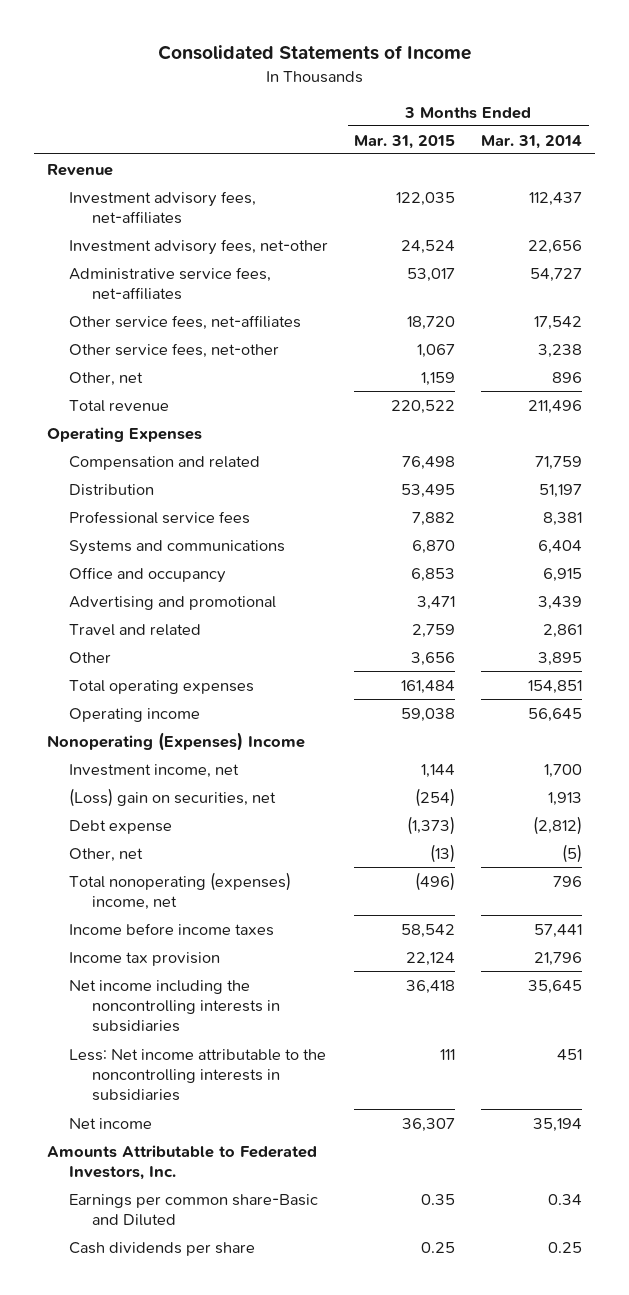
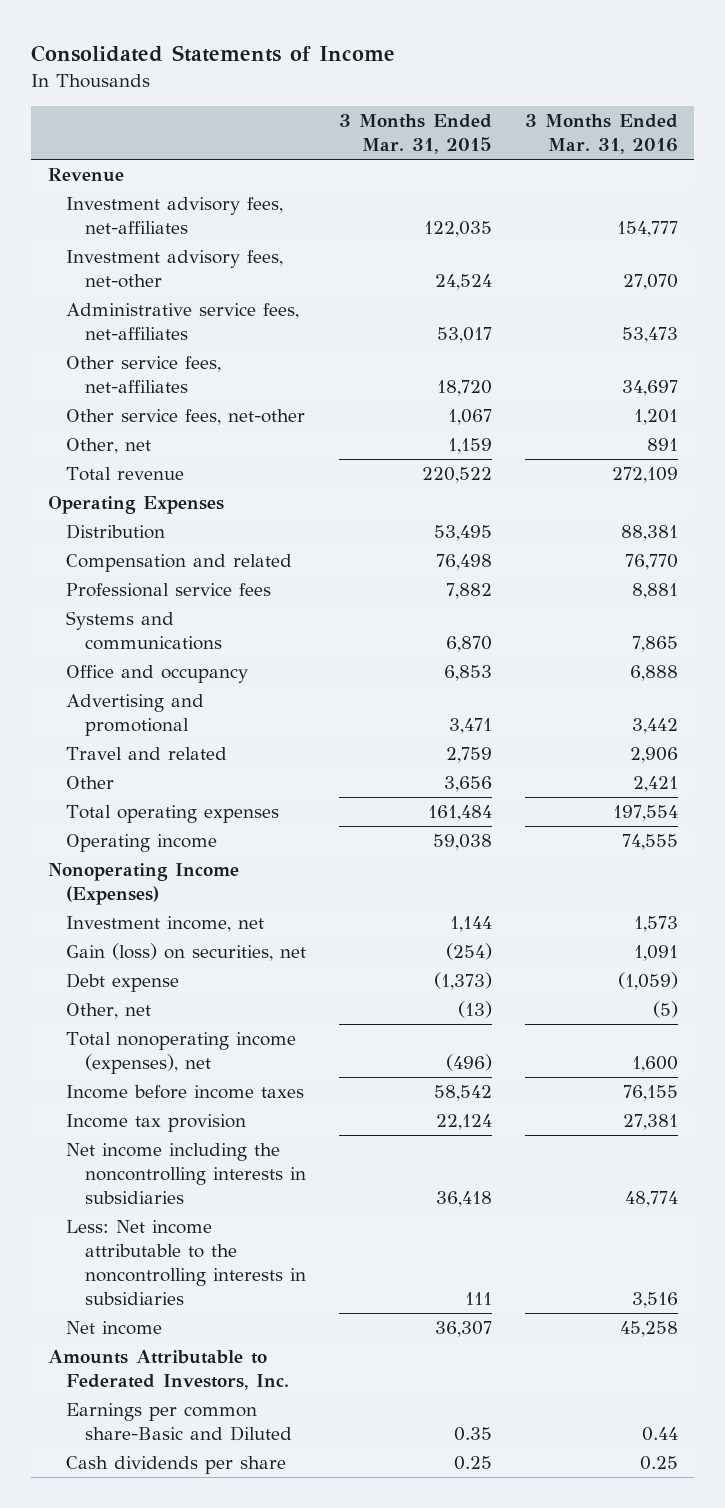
- | 3 Months Ended Mar. 31, 2015 | 3 Months Ended Mar. 31, 2014
+ | 3 Months Ended Mar. 31, 2015 | 3 Months Ended Mar. 31, 2016
moved down: Compensation and related | 76,498 | 76,770
- Nonoperating (Expenses) Income
+ Nonoperating Income (Expenses)
- (Loss) gain on securities, net | (254) | 1,913
+ Gain (loss) on securities, net | (254) | 1,091
- Total nonoperating (expenses) income, net | (496) | 796
+ Total nonoperating income (expenses), net | (496) | 1,600

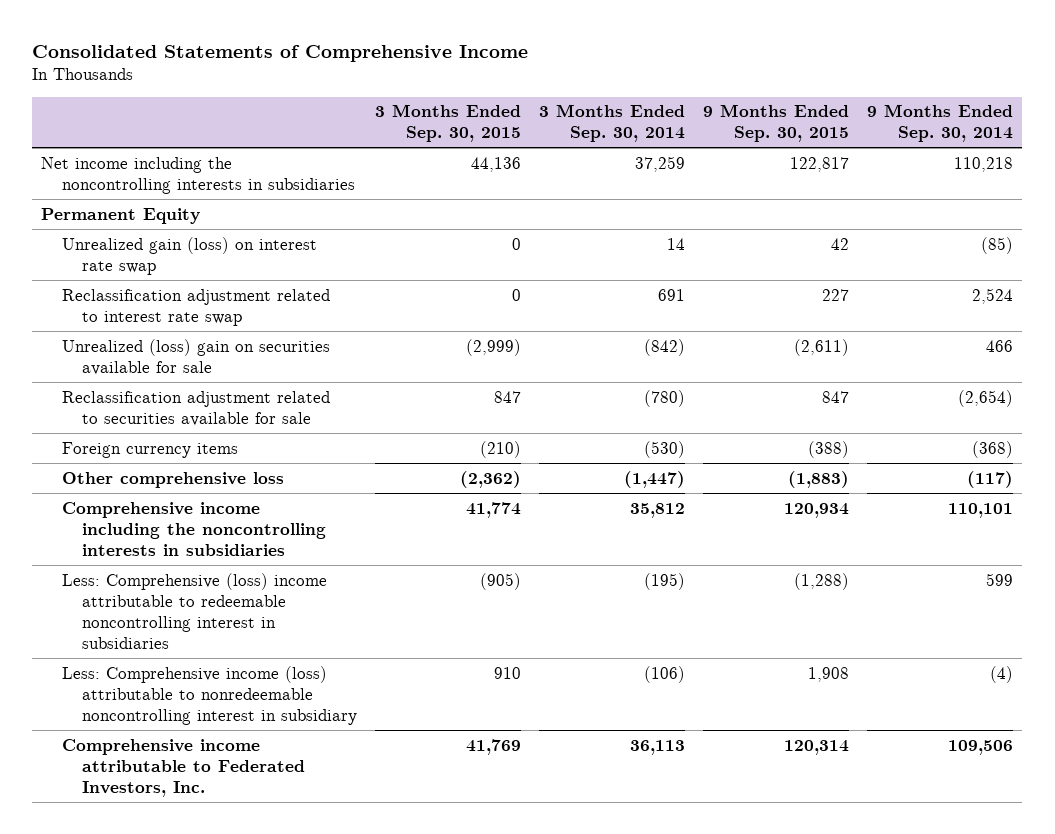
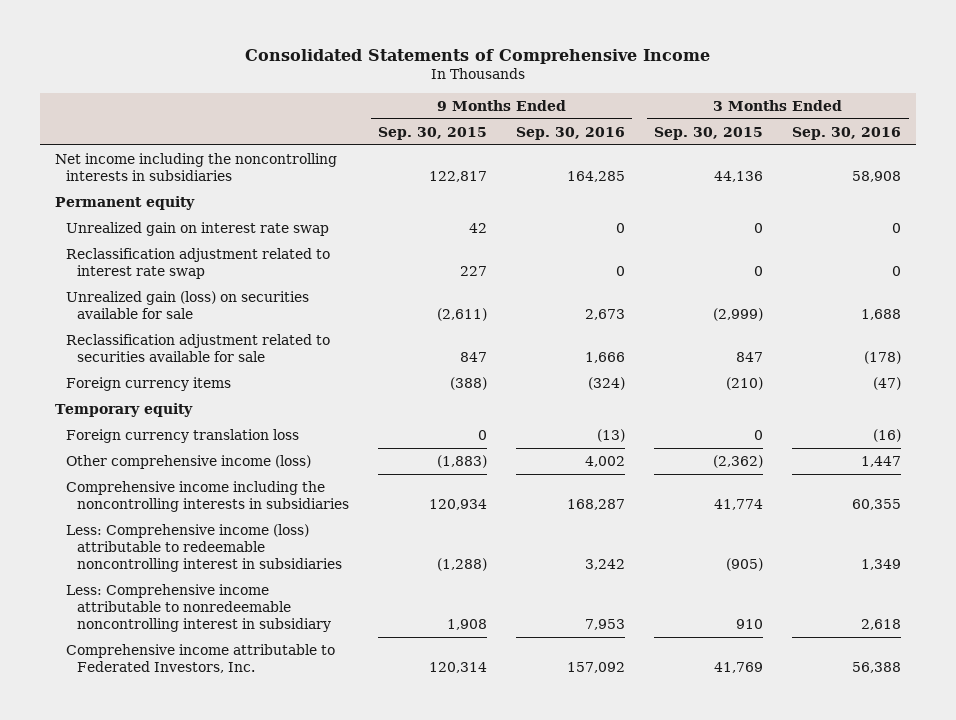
- | 3 Months Ended Sep. 30, 2015 | 3 Months Ended Sep. 30, 2014 | 9 Months Ended Sep. 30, 2015 | 9 Months Ended Sep. 30, 2014
+ | 9 Months Ended Sep. 30, 2015 | 9 Months Ended Sep. 30, 2016 | 3 Months Ended Sep. 30, 2015 | 3 Months Ended Sep. 30, 2016
- Permanent Equity
- Unrealized gain (loss) on interest rate swap | 0 | 14 | 42 | (85)
+ Permanent equity
+ Unrealized gain on interest rate swap | 42 | 0 | 0 | 0
- Unrealized (loss) gain on securities available for sale | (2,999) | (842) | (2,611) | 466
+ Unrealized gain (loss) on securities available for sale | (2,611) | 2,673 | (2,999) | 1,688
- Other comprehensive loss | (2,362) | (1,447) | (1,883) | (117)
+ Temporary equity
+ Foreign currency translation loss | 0 | (13) | 0 | (16)
+ Other comprehensive income (loss) | (1,883) | 4,002 | (2,362) | 1,447
- Less: Comprehensive (loss) income attributable to redeemable noncontrolling interest in subsidiaries | (905) | (195) | (1,288) | 599
- Less: Comprehensive income (loss) attributable to nonredeemable noncontrolling interest in subsidiary | 910 | (106) | 1,908 | (4)
+ Less: Comprehensive income (loss) attributable to redeemable noncontrolling interest in subsidiaries | (1,288) | 3,242 | (905) | 1,349
+ Less: Comprehensive income attributable to nonredeemable noncontrolling interest in subsidiary | 1,908 | 7,953 | 910 | 2,618

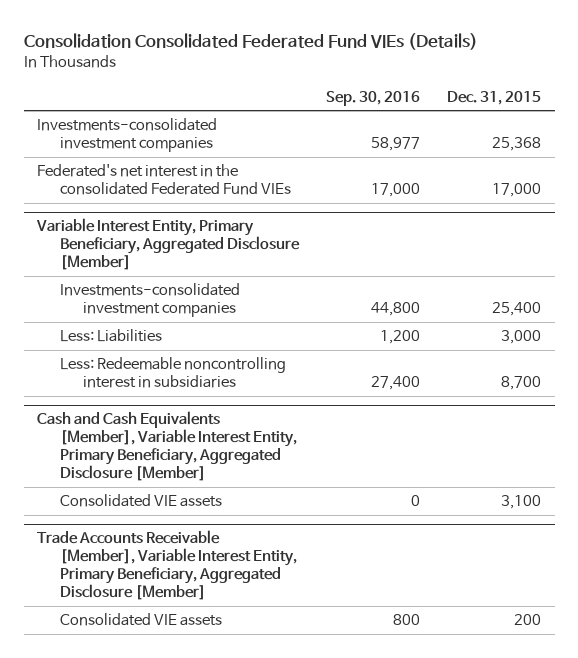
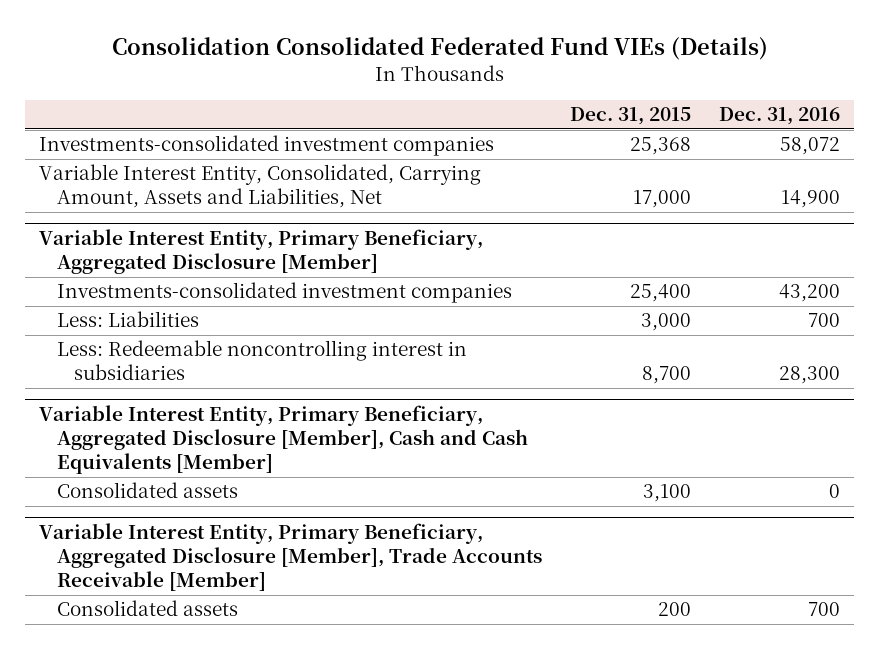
- | Sep. 30, 2016 | Dec. 31, 2015
+ | Dec. 31, 2015 | Dec. 31, 2016
- Federated's net interest in the consolidated Federated Fund VIEs | 17,000 | 17,000
+ Variable Interest Entity, Consolidated, Carrying Amount, Assets and Liabilities, Net | 17,000 | 14,900
- Cash and Cash Equivalents [Member], Variable Interest Entity, Primary Beneficiary, Aggregated Disclosure [Member]
- Consolidated VIE assets | 0 | 3,100
- Trade Accounts Receivable [Member], Variable Interest Entity, Primary Beneficiary, Aggregated Disclosure [Member]
- Consolidated VIE assets | 800 | 200
+ Variable Interest Entity, Primary Beneficiary, Aggregated Disclosure [Member], Cash and Cash Equivalents [Member]
+ Consolidated assets | 3,100 | 0
+ Variable Interest Entity, Primary Beneficiary, Aggregated Disclosure [Member], Trade Accounts Receivable [Member]
+ Consolidated assets | 200 | 700

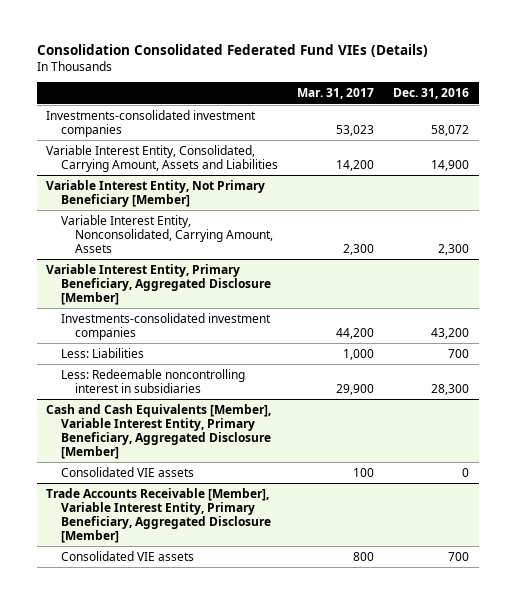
- | Dec. 31, 2015 | Dec. 31, 2016
+ | Mar. 31, 2017 | Dec. 31, 2016
- Variable Interest Entity, Consolidated, Carrying Amount, Assets and Liabilities, Net | 17,000 | 14,900
+ Variable Interest Entity, Consolidated, Carrying Amount, Assets and Liabilities | 14,200 | 14,900
+ Variable Interest Entity, Not Primary Beneficiary [Member]
+ Variable Interest Entity, Nonconsolidated, Carrying Amount, Assets | 2,300 | 2,300
- Variable Interest Entity, Primary Beneficiary, Aggregated Disclosure [Member], Cash and Cash Equivalents [Member]
- Consolidated assets | 3,100 | 0
- Variable Interest Entity, Primary Beneficiary, Aggregated Disclosure [Member], Trade Accounts Receivable [Member]
- Consolidated assets | 200 | 700
+ Cash and Cash Equivalents [Member], Variable Interest Entity, Primary Beneficiary, Aggregated Disclosure [Member]
+ Consolidated VIE assets | 100 | 0
+ Trade Accounts Receivable [Member], Variable Interest Entity, Primary Beneficiary, Aggregated Disclosure [Member]
+ Consolidated VIE assets | 800 | 700

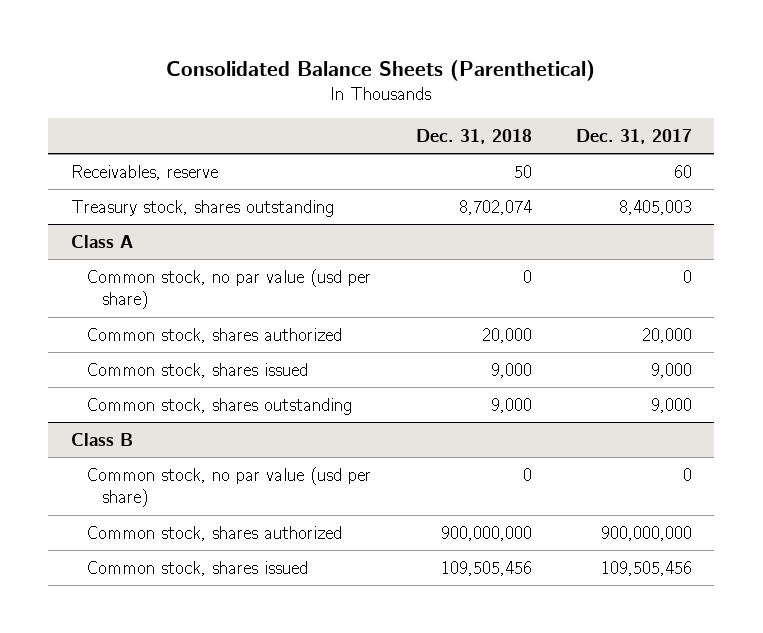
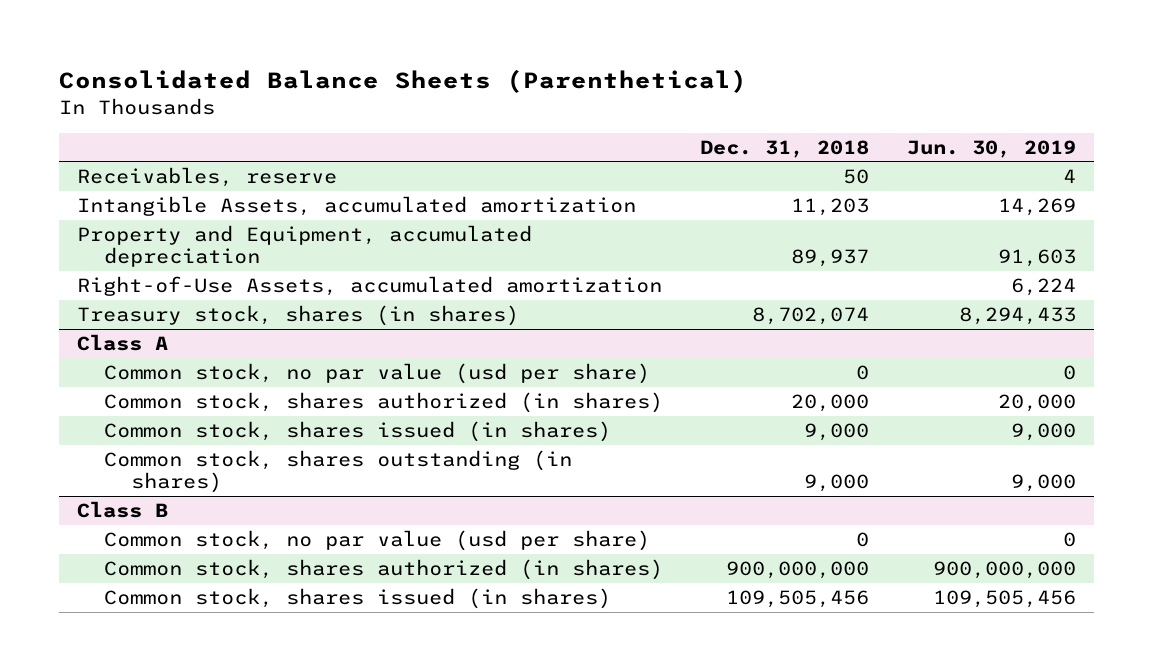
- | Dec. 31, 2018 | Dec. 31, 2017
+ | Dec. 31, 2018 | Jun. 30, 2019
- Treasury stock, shares outstanding | 8,702,074 | 8,405,003
+ Intangible Assets, accumulated amortization | 11,203 | 14,269
+ Property and Equipment, accumulated depreciation | 89,937 | 91,603
+ Right-of-Use Assets, accumulated amortization | | 6,224
+ Treasury stock, shares (in shares) | 8,702,074 | 8,294,433
@ Class A
- Common stock, shares authorized | 20,000 | 20,000
- Common stock, shares issued | 9,000 | 9,000
- Common stock, shares outstanding | 9,000 | 9,000
+ Common stock, shares authorized (in shares) | 20,000 | 20,000
+ Common stock, shares issued (in shares) | 9,000 | 9,000
+ Common stock, shares outstanding (in shares) | 9,000 | 9,000
@ Class B
- Common stock, shares authorized | 900,000,000 | 900,000,000
- Common stock, shares issued | 109,505,456 | 109,505,456
+ Common stock, shares authorized (in shares) | 900,000,000 | 900,000,000
+ Common stock, shares issued (in shares) | 109,505,456 | 109,505,456

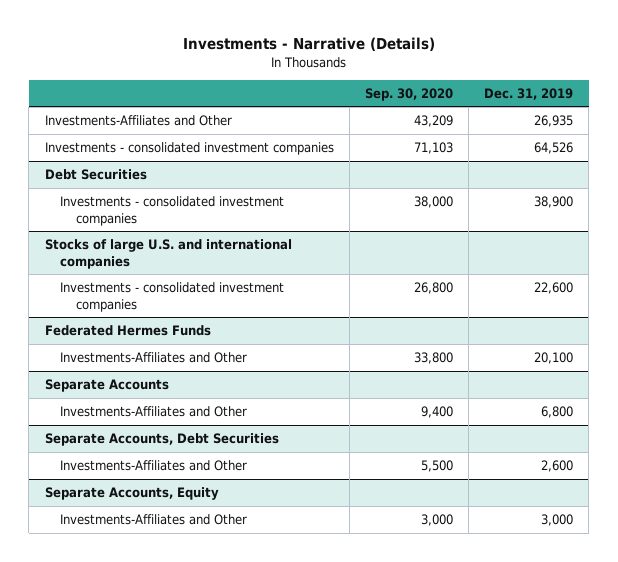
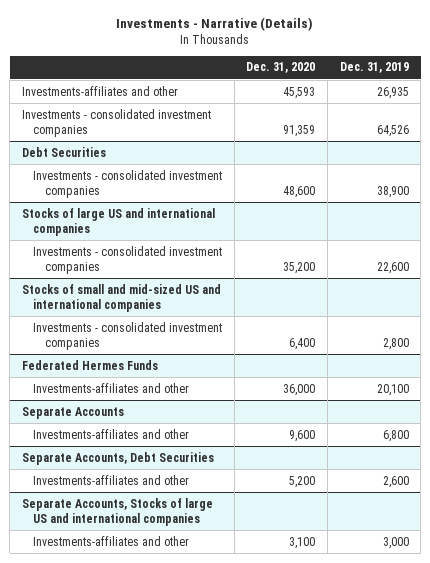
- | Sep. 30, 2020 | Dec. 31, 2019
+ | Dec. 31, 2020 | Dec. 31, 2019
- Investments-Affiliates and Other | 43,209 | 26,935
+ Investments-affiliates and other | 45,593 | 26,935
- Stocks of large U.S. and international companies
+ Stocks of large US and international companies
+ Stocks of small and mid-sized US and international companies
+ Investments - consolidated investment companies | 6,400 | 2,800
@ Federated Hermes Funds
- Investments-Affiliates and Other | 33,800 | 20,100
+ Investments-affiliates and other | 36,000 | 20,100
@ Separate Accounts
- Investments-Affiliates and Other | 9,400 | 6,800
+ Investments-affiliates and other | 9,600 | 6,800
@ Separate Accounts, Debt Securities
- Investments-Affiliates and Other | 5,500 | 2,600
- Separate Accounts, Equity
- Investments-Affiliates and Other | 3,000 | 3,000
@ Separate Accounts, Debt Securities
+ Investments-affiliates and other | 5,200 | 2,600
+ Separate Accounts, Stocks of large US and international companies
+ Investments-affiliates and other | 3,100 | 3,000

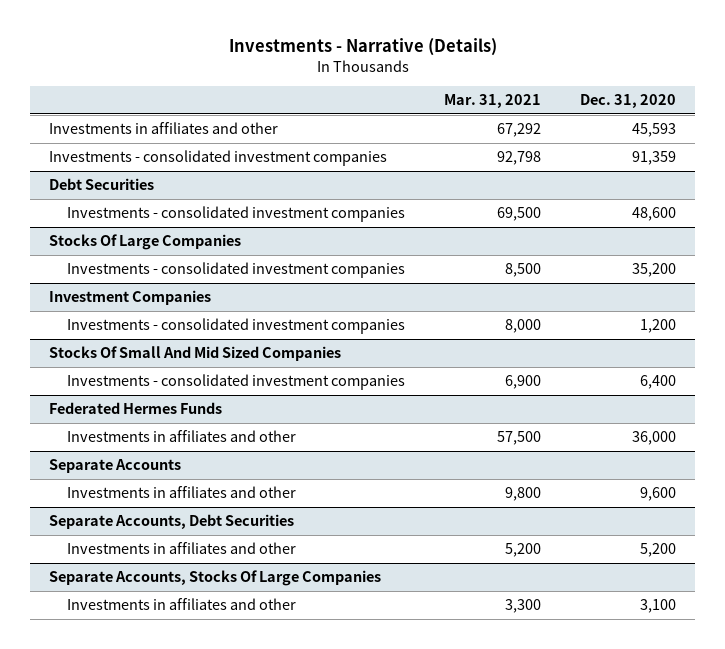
- | Dec. 31, 2020 | Dec. 31, 2019
+ | Mar. 31, 2021 | Dec. 31, 2020
- Investments-affiliates and other | 45,593 | 26,935
+ Investments in affiliates and other | 67,292 | 45,593
- Stocks of large US and international companies
+ Stocks Of Large Companies
- Stocks of small and mid-sized US and international companies
+ Investment Companies
+ Investments - consolidated investment companies | 8,000 | 1,200
+ Stocks Of Small And Mid Sized Companies
@ Federated Hermes Funds
- Investments-affiliates and other | 36,000 | 20,100
+ Investments in affiliates and other | 57,500 | 36,000
@ Separate Accounts
- Investments-affiliates and other | 9,600 | 6,800
+ Investments in affiliates and other | 9,800 | 9,600
@ Separate Accounts, Debt Securities
- Investments-affiliates and other | 5,200 | 2,600
- Separate Accounts, Stocks of large US and international companies
- Investments-affiliates and other | 3,100 | 3,000
@ Separate Accounts, Debt Securities
+ Investments in affiliates and other | 5,200 | 5,200
+ Separate Accounts, Stocks Of Large Companies
+ Investments in affiliates and other | 3,300 | 3,100

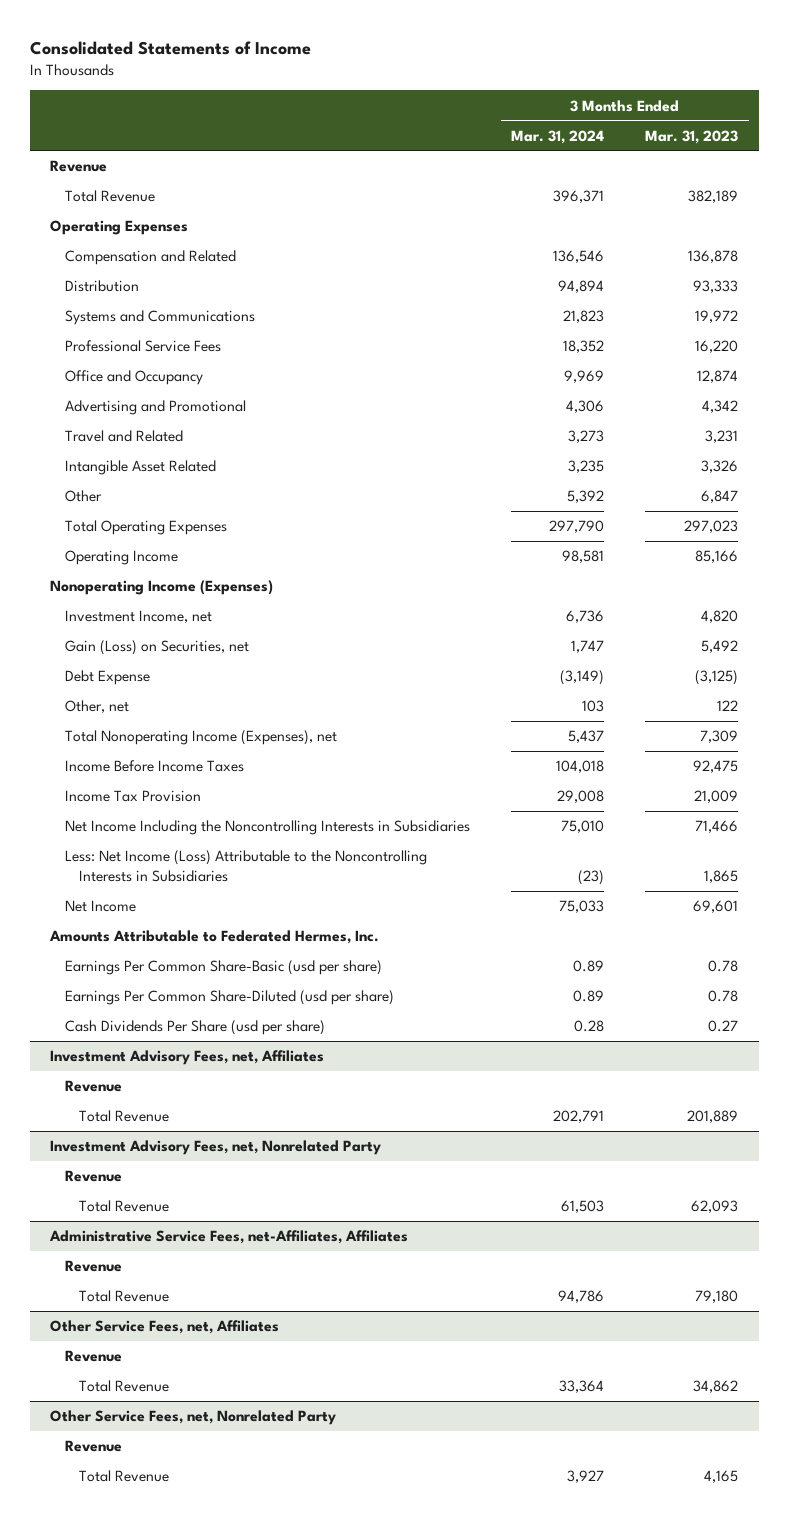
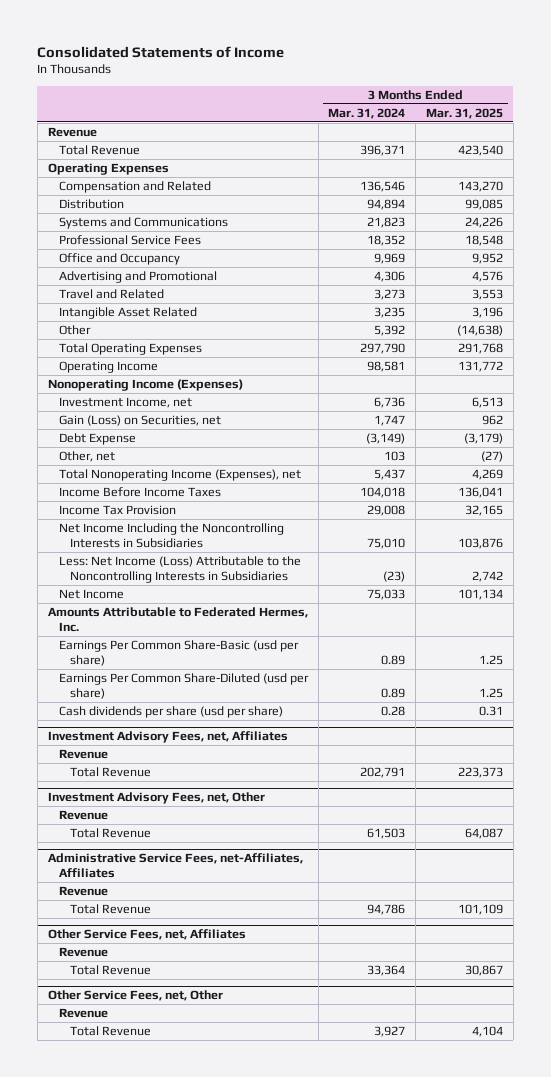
- | 3 Months Ended Mar. 31, 2024 | 3 Months Ended Mar. 31, 2023
+ | 3 Months Ended Mar. 31, 2024 | 3 Months Ended Mar. 31, 2025
- Cash Dividends Per Share (usd per share) | 0.28 | 0.27
+ Cash dividends per share (usd per share) | 0.28 | 0.31
- Investment Advisory Fees, net, Nonrelated Party
+ Investment Advisory Fees, net, Other
- Other Service Fees, net, Nonrelated Party
+ Other Service Fees, net, Other

